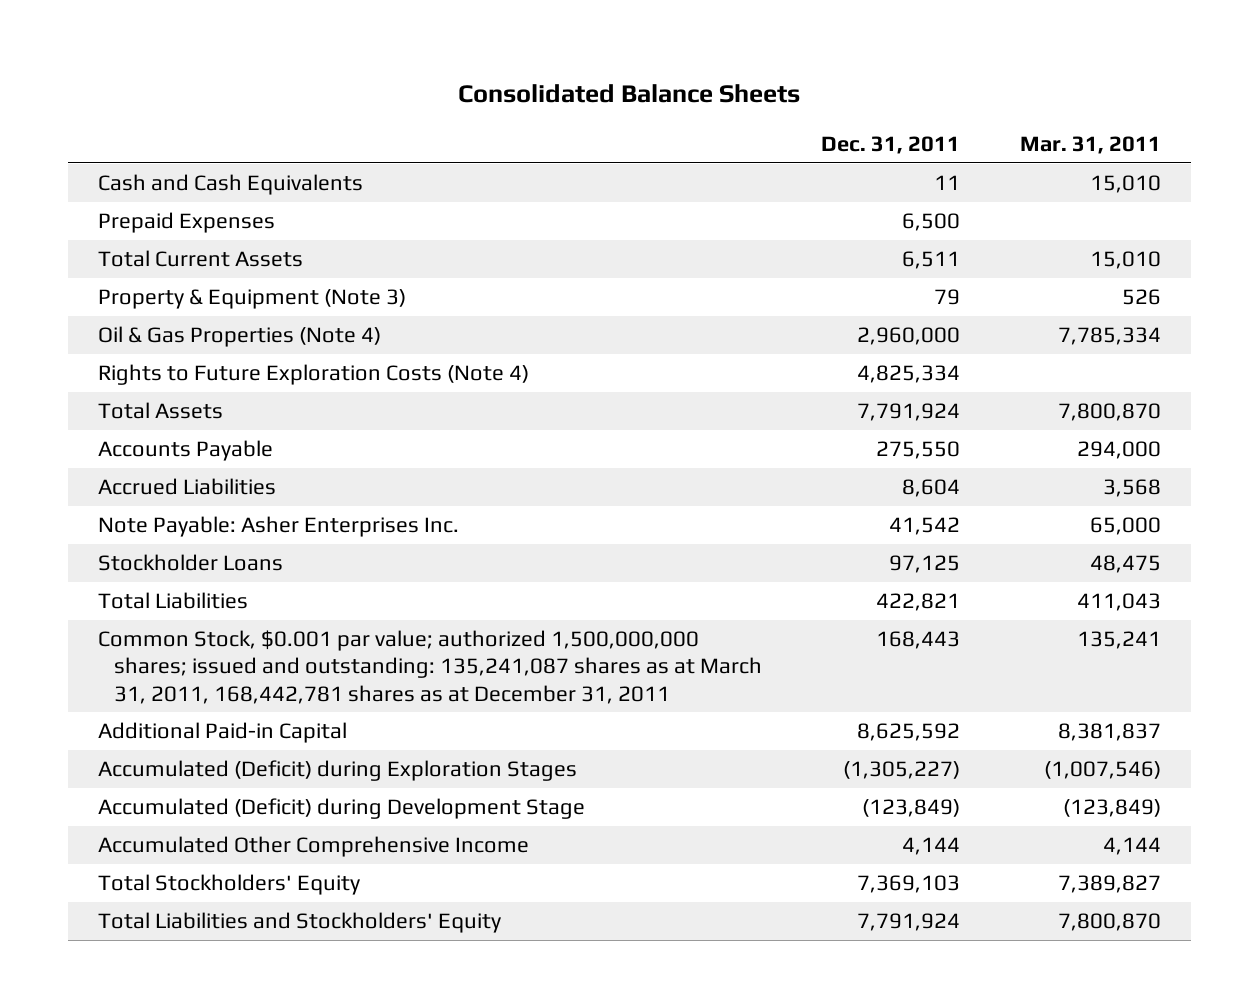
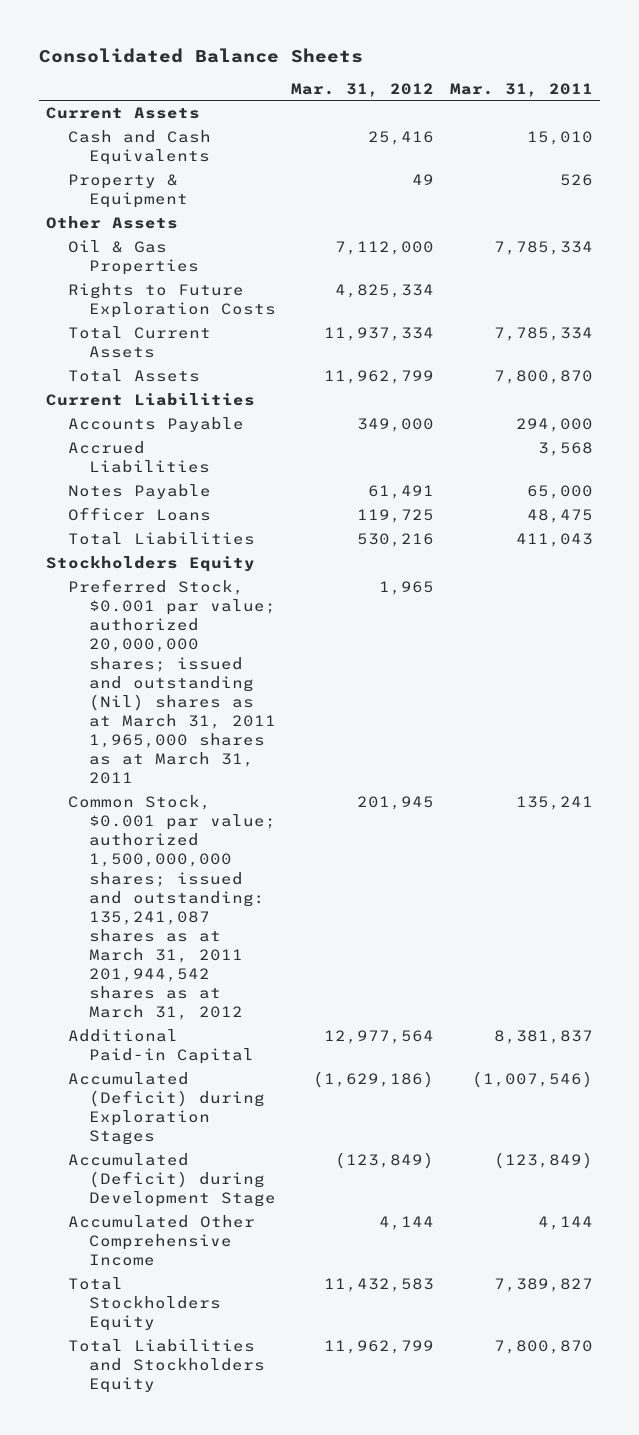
- | Dec. 31, 2011 | Mar. 31, 2011
+ | Mar. 31, 2012 | Mar. 31, 2011
+ Current Assets
- Prepaid Expenses | 6,500 |
- Total Current Assets | 6,511 | 15,010
- Property & Equipment (Note 3) | 79 | 526
- Oil & Gas Properties (Note 4) | 2,960,000 | 7,785,334
- Rights to Future Exploration Costs (Note 4) | 4,825,334 |
+ Property & Equipment | 49 | 526
+ Other Assets
+ Oil & Gas Properties | 7,112,000 | 7,785,334
+ Rights to Future Exploration Costs | 4,825,334 |
+ Total Current Assets | 11,937,334 | 7,785,334
+ Current Liabilities
- Note Payable: Asher Enterprises Inc. | 41,542 | 65,000
- Stockholder Loans | 97,125 | 48,475
+ Notes Payable | 61,491 | 65,000
+ Officer Loans | 119,725 | 48,475
- Common Stock, $0.001 par value; authorized 1,500,000,000 shares; issued and outstanding: 135,241,087 shares as at March 31, 2011, 168,442,781 shares as at December 31, 2011 | 168,443 | 135,241
+ Stockholders Equity
+ Preferred Stock, $0.001 par value; authorized 20,000,000 shares; issued and outstanding (Nil) shares as at March 31, 2011 1,965,000 shares as at March 31, 2011 | 1,965 |
+ Common Stock, $0.001 par value; authorized 1,500,000,000 shares; issued and outstanding: 135,241,087 shares as at March 31, 2011 201,944,542 shares as at March 31, 2012 | 201,945 | 135,241
- Total Stockholders' Equity | 7,369,103 | 7,389,827
- Total Liabilities and Stockholders' Equity | 7,791,924 | 7,800,870
+ Total Stockholders Equity | 11,432,583 | 7,389,827
+ Total Liabilities and Stockholders Equity | 11,962,799 | 7,800,870

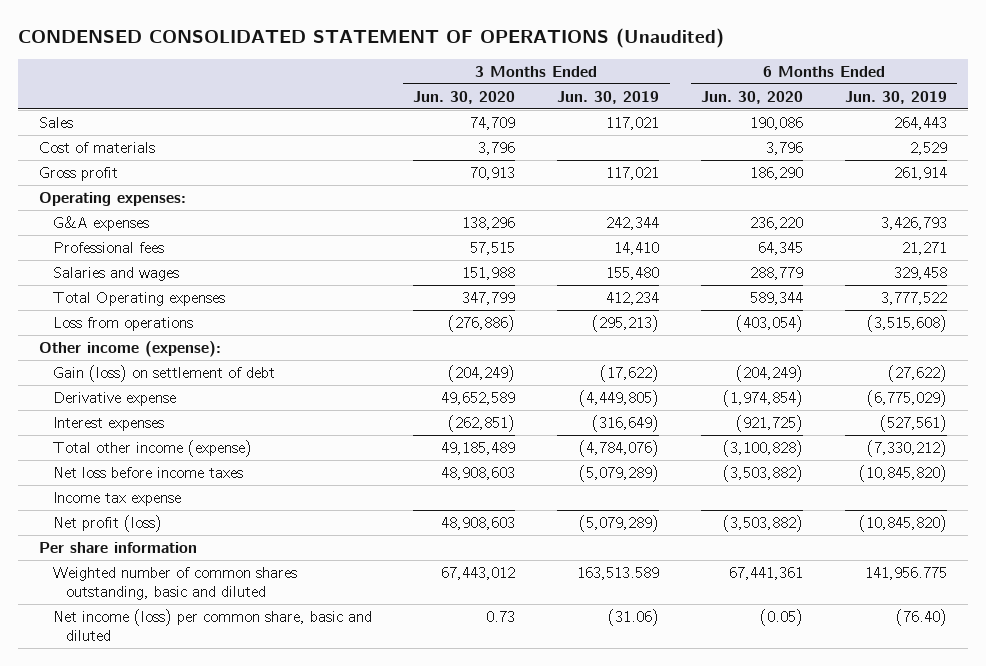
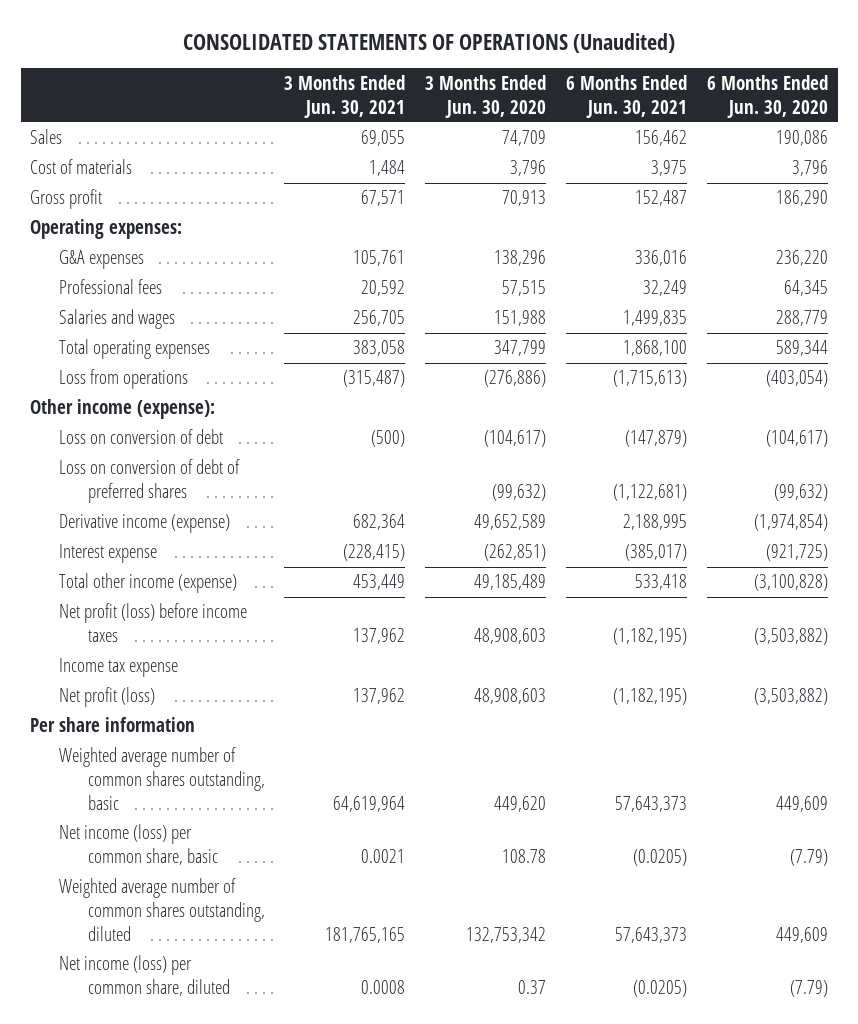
- CONDENSED CONSOLIDATED STATEMENT OF OPERATIONS (Unaudited)
+ CONSOLIDATED STATEMENTS OF OPERATIONS (Unaudited)
- | 3 Months Ended Jun. 30, 2020 | 3 Months Ended Jun. 30, 2019 | 6 Months Ended Jun. 30, 2020 | 6 Months Ended Jun. 30, 2019
+ | 3 Months Ended Jun. 30, 2021 | 3 Months Ended Jun. 30, 2020 | 6 Months Ended Jun. 30, 2021 | 6 Months Ended Jun. 30, 2020
- Total Operating expenses | 347,799 | 412,234 | 589,344 | 3,777,522
+ Total operating expenses | 383,058 | 347,799 | 1,868,100 | 589,344
- Gain (loss) on settlement of debt | (204,249) | (17,622) | (204,249) | (27,622)
- Derivative expense | 49,652,589 | (4,449,805) | (1,974,854) | (6,775,029)
- Interest expenses | (262,851) | (316,649) | (921,725) | (527,561)
+ Loss on conversion of debt | (500) | (104,617) | (147,879) | (104,617)
+ Loss on conversion of debt of preferred shares | | (99,632) | (1,122,681) | (99,632)
+ Derivative income (expense) | 682,364 | 49,652,589 | 2,188,995 | (1,974,854)
+ Interest expense | (228,415) | (262,851) | (385,017) | (921,725)
- Net loss before income taxes | 48,908,603 | (5,079,289) | (3,503,882) | (10,845,820)
+ Net profit (loss) before income taxes | 137,962 | 48,908,603 | (1,182,195) | (3,503,882)
- Weighted number of common shares outstanding, basic and diluted | 67,443,012 | 163,513.589 | 67,441,361 | 141,956.775
- Net income (loss) per common share, basic and diluted | 0.73 | (31.06) | (0.05) | (76.40)
+ Weighted average number of common shares outstanding, basic | 64,619,964 | 449,620 | 57,643,373 | 449,609
+ Net income (loss) per common share, basic | 0.0021 | 108.78 | (0.0205) | (7.79)
+ Weighted average number of common shares outstanding, diluted | 181,765,165 | 132,753,342 | 57,643,373 | 449,609
+ Net income (loss) per common share, diluted | 0.0008 | 0.37 | (0.0205) | (7.79)

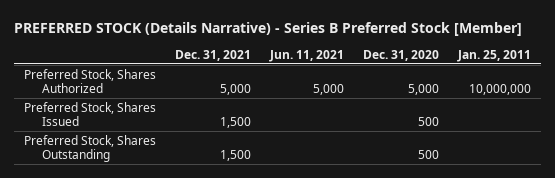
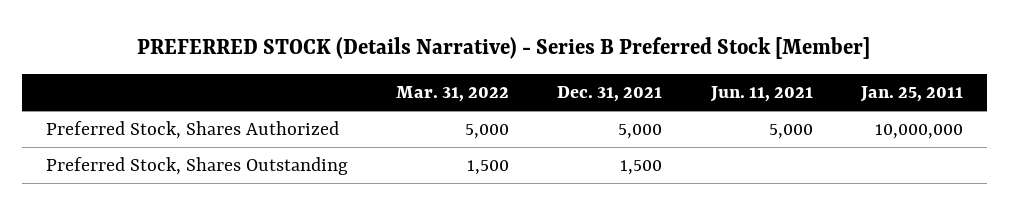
- | Dec. 31, 2021 | Jun. 11, 2021 | Dec. 31, 2020 | Jan. 25, 2011
+ | Mar. 31, 2022 | Dec. 31, 2021 | Jun. 11, 2021 | Jan. 25, 2011
- Preferred Stock, Shares Issued | 1,500 | | 500 |

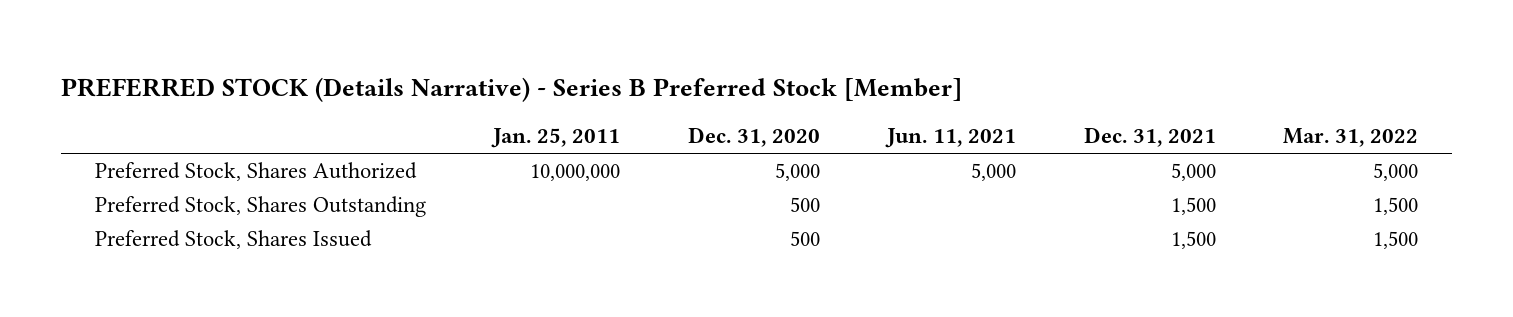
- | Mar. 31, 2022 | Dec. 31, 2021 | Jun. 11, 2021 | Jan. 25, 2011
+ | Jan. 25, 2011 | Dec. 31, 2020 | Jun. 11, 2021 | Dec. 31, 2021 | Mar. 31, 2022
+ Preferred Stock, Shares Issued | | 500 | | 1,500 | 1,500

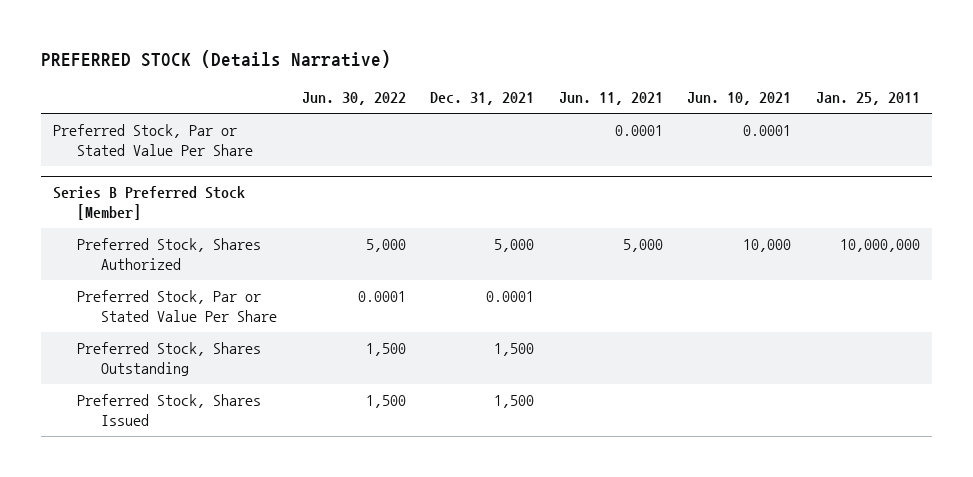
- PREFERRED STOCK (Details Narrative) - Series B Preferred Stock [Member]
+ PREFERRED STOCK (Details Narrative)
- | Jan. 25, 2011 | Dec. 31, 2020 | Jun. 11, 2021 | Dec. 31, 2021 | Mar. 31, 2022
+ | Jun. 30, 2022 | Dec. 31, 2021 | Jun. 11, 2021 | Jun. 10, 2021 | Jan. 25, 2011
+ Preferred Stock, Par or Stated Value Per Share | | | 0.0001 | 0.0001 |
+ Series B Preferred Stock [Member]
+ Preferred Stock, Par or Stated Value Per Share | 0.0001 | 0.0001 | | |

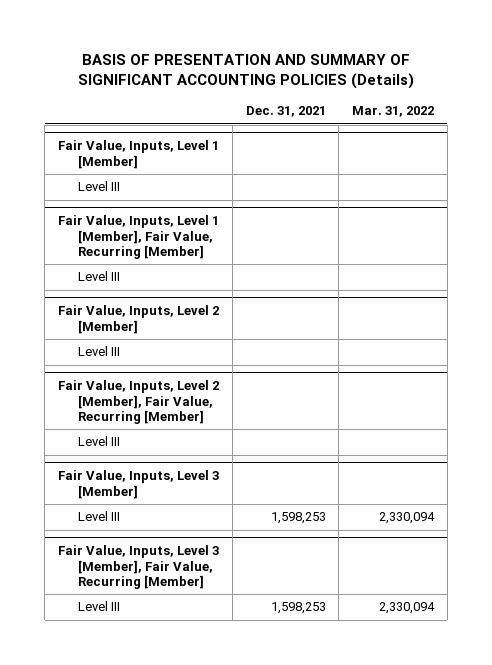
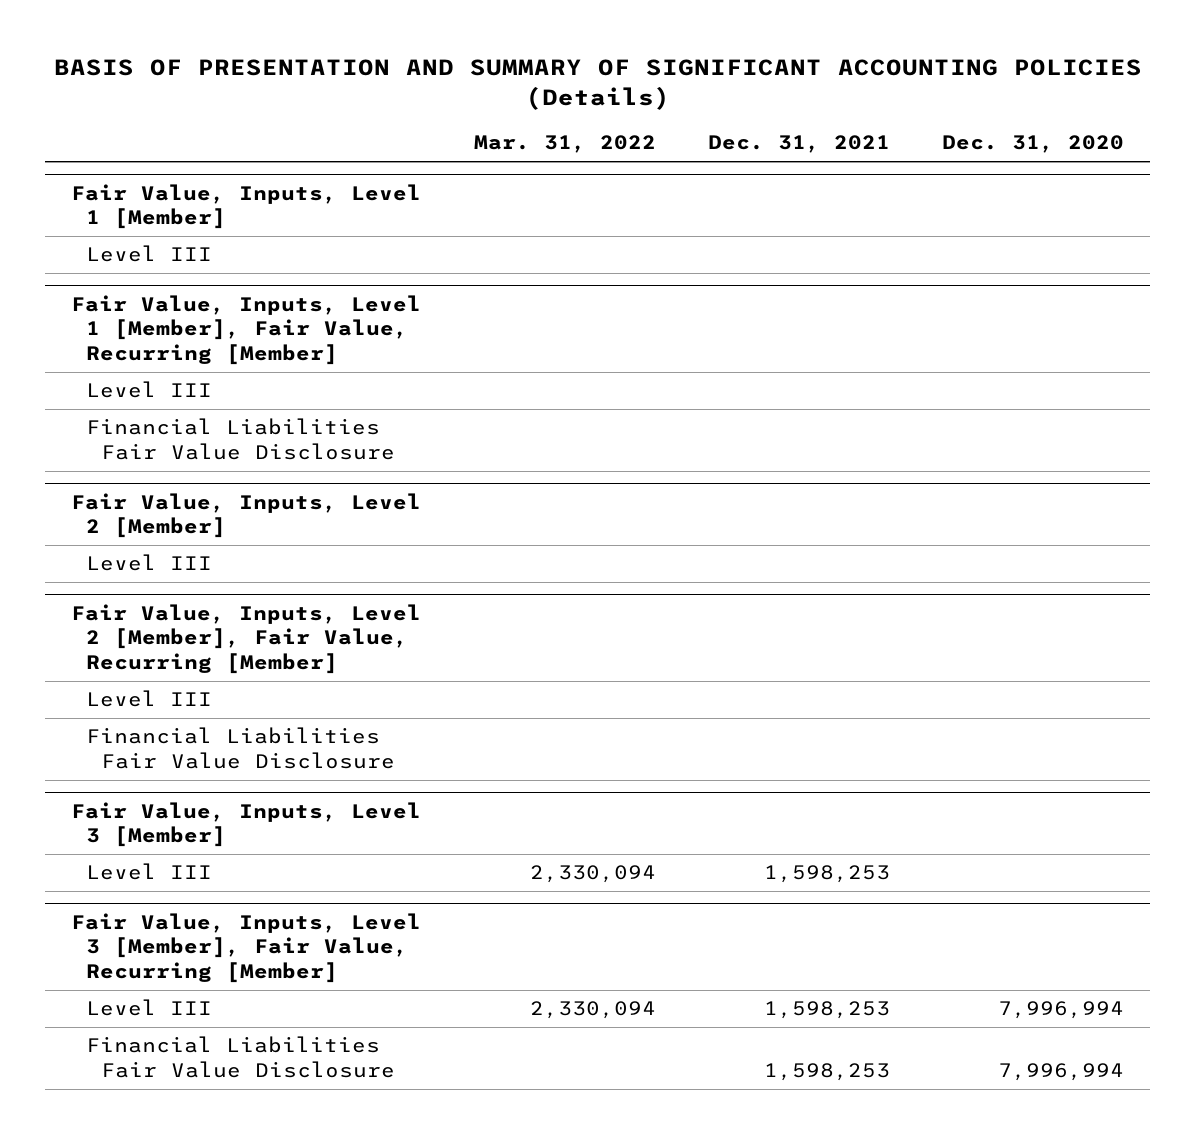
- | Dec. 31, 2021 | Mar. 31, 2022
+ | Mar. 31, 2022 | Dec. 31, 2021 | Dec. 31, 2020
@ Fair Value, Inputs, Level 1 [Member], Fair Value, Recurring [Member]
+ Financial Liabilities Fair Value Disclosure
@ Fair Value, Inputs, Level 2 [Member], Fair Value, Recurring [Member]
+ Financial Liabilities Fair Value Disclosure
@ Fair Value, Inputs, Level 3 [Member], Fair Value, Recurring [Member]
+ Financial Liabilities Fair Value Disclosure | | 1,598,253 | 7,996,994

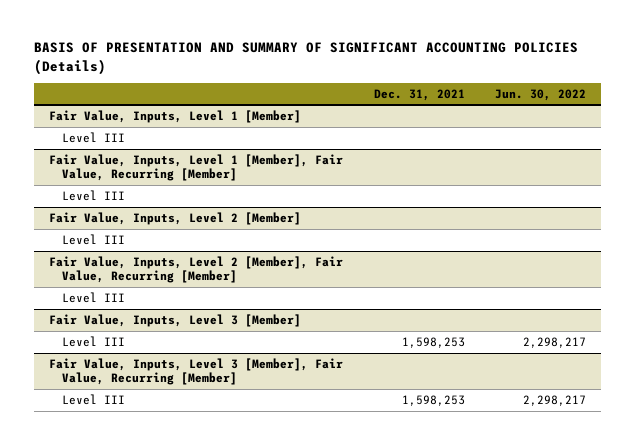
- | Mar. 31, 2022 | Dec. 31, 2021 | Dec. 31, 2020
+ | Dec. 31, 2021 | Jun. 30, 2022
@ Fair Value, Inputs, Level 1 [Member], Fair Value, Recurring [Member]
- Financial Liabilities Fair Value Disclosure
@ Fair Value, Inputs, Level 2 [Member], Fair Value, Recurring [Member]
- Financial Liabilities Fair Value Disclosure
@ Fair Value, Inputs, Level 3 [Member], Fair Value, Recurring [Member]
- Financial Liabilities Fair Value Disclosure | | 1,598,253 | 7,996,994

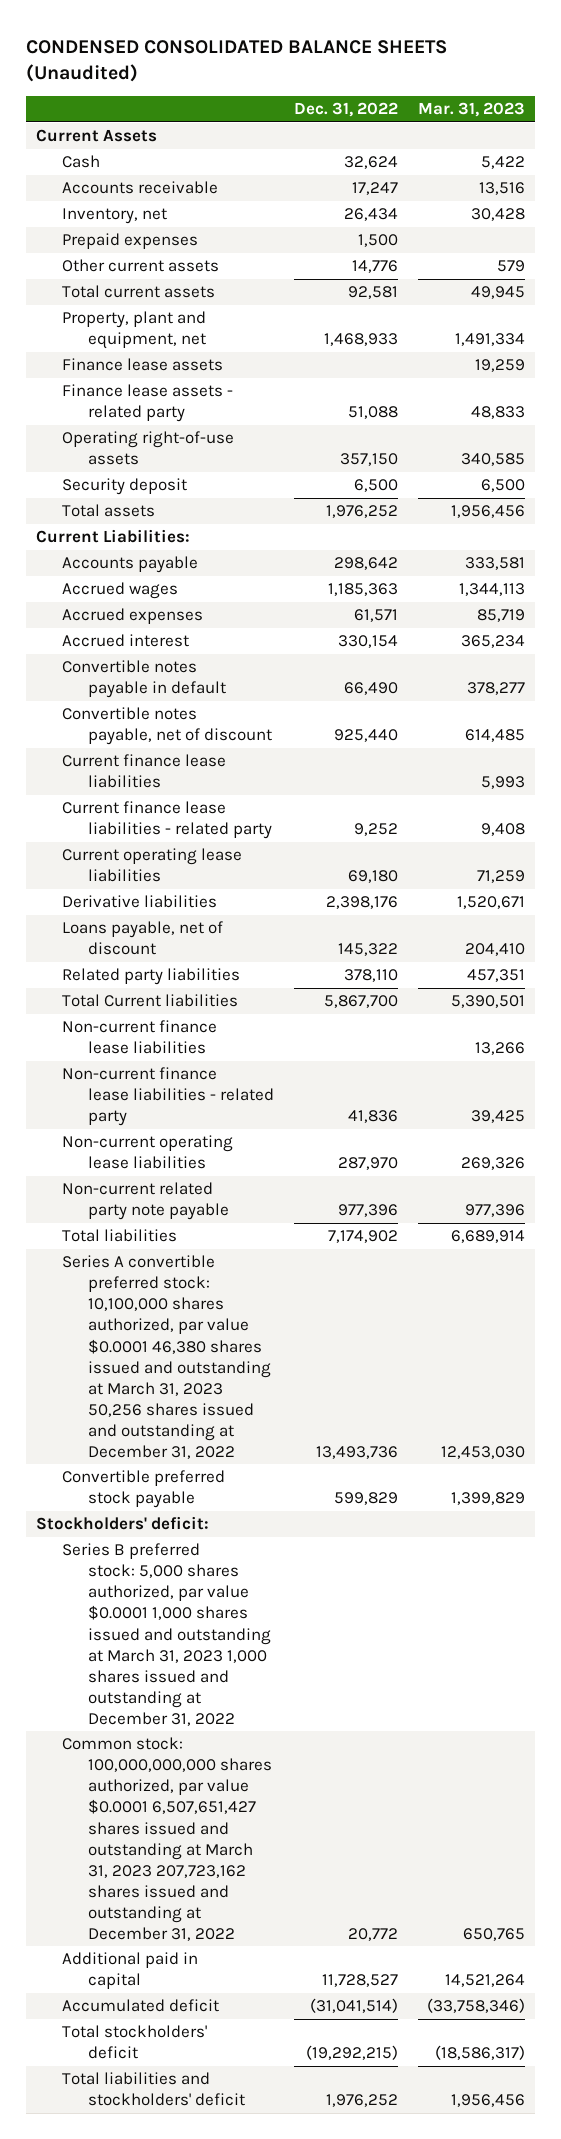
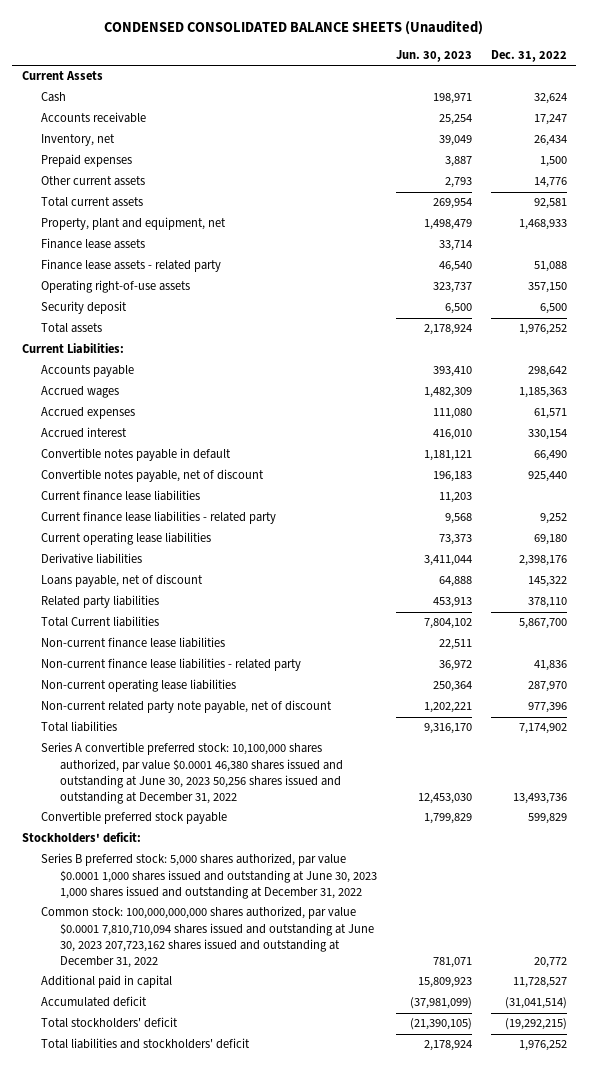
- | Dec. 31, 2022 | Mar. 31, 2023
+ | Jun. 30, 2023 | Dec. 31, 2022
- Non-current related party note payable | 977,396 | 977,396
+ Non-current related party note payable, net of discount | 1,202,221 | 977,396
- Series A convertible preferred stock: 10,100,000 shares authorized, par value $0.0001 46,380 shares issued and outstanding at March 31, 2023 50,256 shares issued and outstanding at December 31, 2022 | 13,493,736 | 12,453,030
+ Series A convertible preferred stock: 10,100,000 shares authorized, par value $0.0001 46,380 shares issued and outstanding at June 30, 2023 50,256 shares issued and outstanding at December 31, 2022 | 12,453,030 | 13,493,736
- Series B preferred stock: 5,000 shares authorized, par value $0.0001 1,000 shares issued and outstanding at March 31, 2023 1,000 shares issued and outstanding at December 31, 2022
- Common stock: 100,000,000,000 shares authorized, par value $0.0001 6,507,651,427 shares issued and outstanding at March 31, 2023 207,723,162 shares issued and outstanding at December 31, 2022 | 20,772 | 650,765
+ Series B preferred stock: 5,000 shares authorized, par value $0.0001 1,000 shares issued and outstanding at June 30, 2023 1,000 shares issued and outstanding at December 31, 2022
+ Common stock: 100,000,000,000 shares authorized, par value $0.0001 7,810,710,094 shares issued and outstanding at June 30, 2023 207,723,162 shares issued and outstanding at December 31, 2022 | 781,071 | 20,772

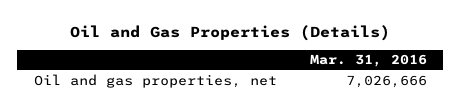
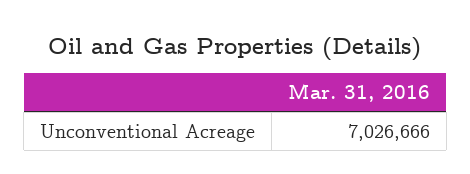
- Oil and gas properties, net | 7,026,666
+ Unconventional Acreage | 7,026,666

